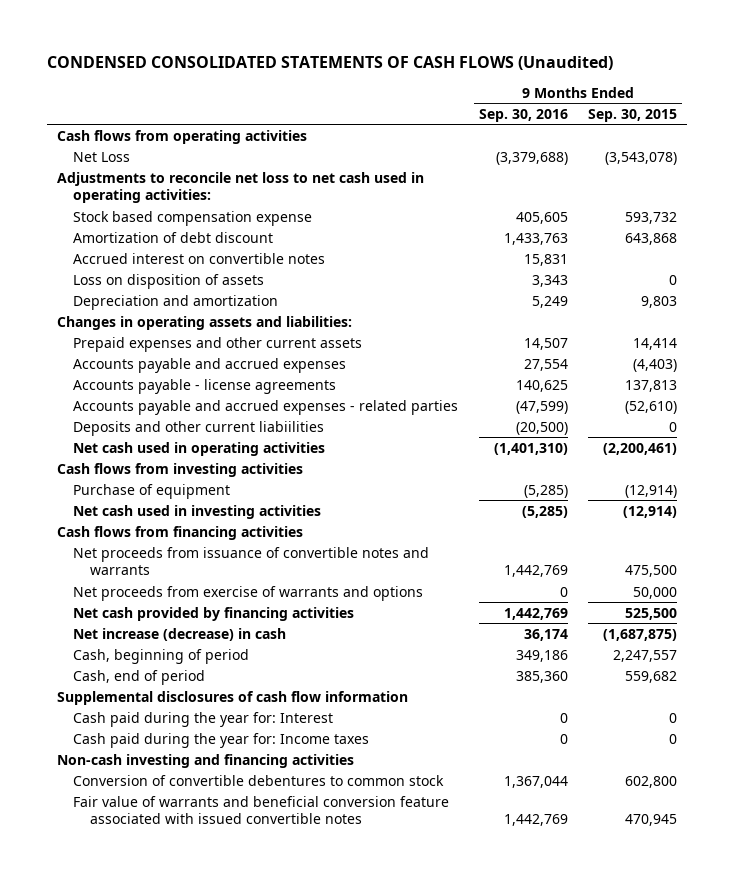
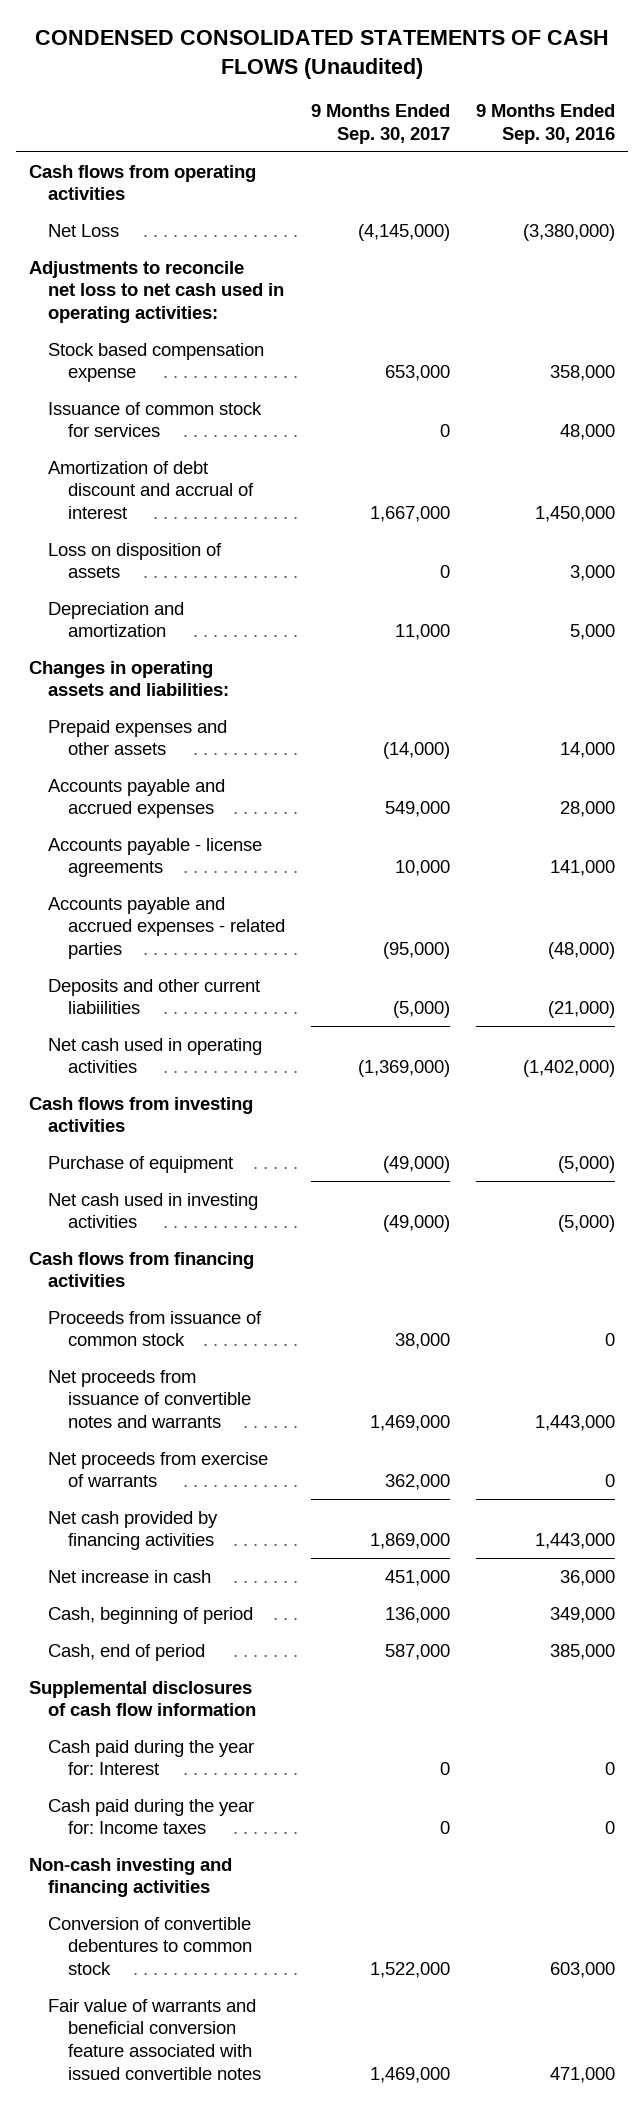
- | 9 Months Ended Sep. 30, 2016 | 9 Months Ended Sep. 30, 2015
+ | 9 Months Ended Sep. 30, 2017 | 9 Months Ended Sep. 30, 2016
- Net Loss | (3,379,688) | (3,543,078)
+ Net Loss | (4,145,000) | (3,380,000)
- Stock based compensation expense | 405,605 | 593,732
- Amortization of debt discount | 1,433,763 | 643,868
- Accrued interest on convertible notes | 15,831 |
- Loss on disposition of assets | 3,343 | 0
- Depreciation and amortization | 5,249 | 9,803
+ Stock based compensation expense | 653,000 | 358,000
+ Issuance of common stock for services | 0 | 48,000
+ Amortization of debt discount and accrual of interest | 1,667,000 | 1,450,000
+ Loss on disposition of assets | 0 | 3,000
+ Depreciation and amortization | 11,000 | 5,000
- Prepaid expenses and other current assets | 14,507 | 14,414
- Accounts payable and accrued expenses | 27,554 | (4,403)
- Accounts payable - license agreements | 140,625 | 137,813
- Accounts payable and accrued expenses - related parties | (47,599) | (52,610)
- Deposits and other current liabiilities | (20,500) | 0
- Net cash used in operating activities | (1,401,310) | (2,200,461)
+ Prepaid expenses and other assets | (14,000) | 14,000
+ Accounts payable and accrued expenses | 549,000 | 28,000
+ Accounts payable - license agreements | 10,000 | 141,000
+ Accounts payable and accrued expenses - related parties | (95,000) | (48,000)
+ Deposits and other current liabiilities | (5,000) | (21,000)
+ Net cash used in operating activities | (1,369,000) | (1,402,000)
- Purchase of equipment | (5,285) | (12,914)
- Net cash used in investing activities | (5,285) | (12,914)
+ Purchase of equipment | (49,000) | (5,000)
+ Net cash used in investing activities | (49,000) | (5,000)
- Net proceeds from issuance of convertible notes and warrants | 1,442,769 | 475,500
- Net proceeds from exercise of warrants and options | 0 | 50,000
- Net cash provided by financing activities | 1,442,769 | 525,500
- Net increase (decrease) in cash | 36,174 | (1,687,875)
- Cash, beginning of period | 349,186 | 2,247,557
- Cash, end of period | 385,360 | 559,682
+ Proceeds from issuance of common stock | 38,000 | 0
+ Net proceeds from issuance of convertible notes and warrants | 1,469,000 | 1,443,000
+ Net proceeds from exercise of warrants | 362,000 | 0
+ Net cash provided by financing activities | 1,869,000 | 1,443,000
+ Net increase in cash | 451,000 | 36,000
+ Cash, beginning of period | 136,000 | 349,000
+ Cash, end of period | 587,000 | 385,000
- Conversion of convertible debentures to common stock | 1,367,044 | 602,800
- Fair value of warrants and beneficial conversion feature associated with issued convertible notes | 1,442,769 | 470,945
+ Conversion of convertible debentures to common stock | 1,522,000 | 603,000
+ Fair value of warrants and beneficial conversion feature associated with issued convertible notes | 1,469,000 | 471,000

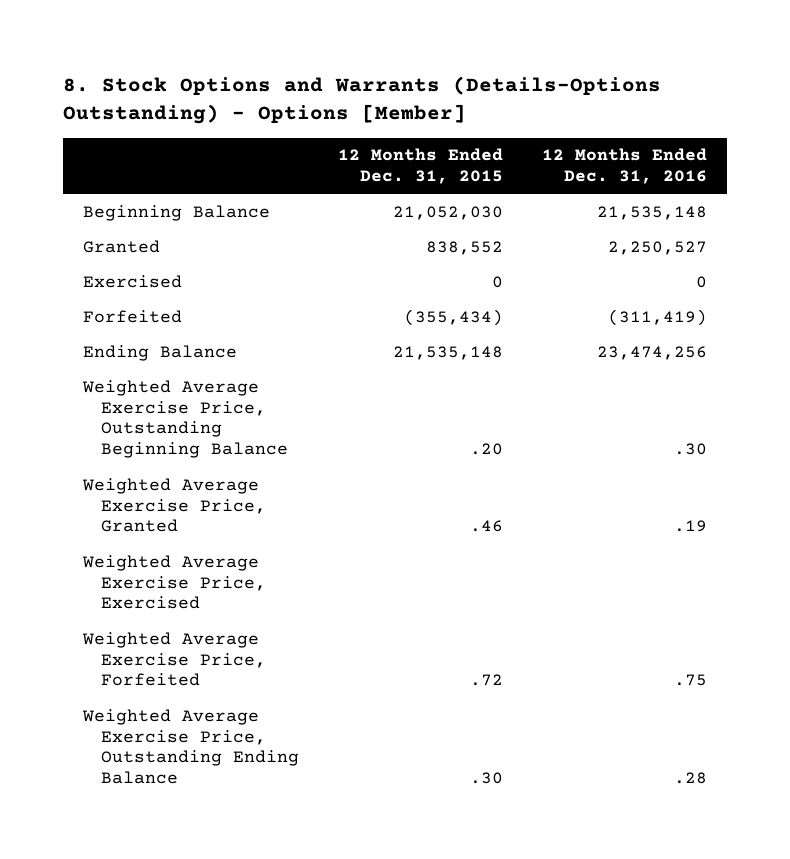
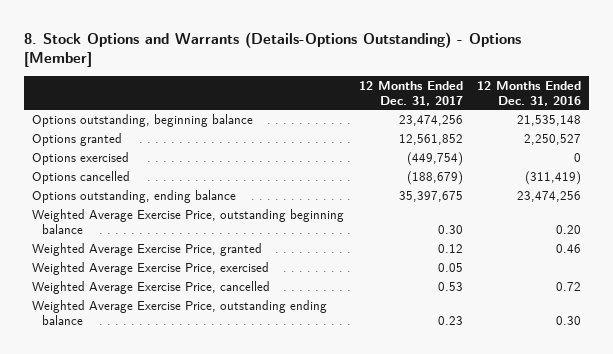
- | 12 Months Ended Dec. 31, 2015 | 12 Months Ended Dec. 31, 2016
+ | 12 Months Ended Dec. 31, 2017 | 12 Months Ended Dec. 31, 2016
- Beginning Balance | 21,052,030 | 21,535,148
- Granted | 838,552 | 2,250,527
- Exercised | 0 | 0
- Forfeited | (355,434) | (311,419)
- Ending Balance | 21,535,148 | 23,474,256
- Weighted Average Exercise Price, Outstanding Beginning Balance | .20 | .30
- Weighted Average Exercise Price, Granted | .46 | .19
- Weighted Average Exercise Price, Exercised
- Weighted Average Exercise Price, Forfeited | .72 | .75
- Weighted Average Exercise Price, Outstanding Ending Balance | .30 | .28
+ Options outstanding, beginning balance | 23,474,256 | 21,535,148
+ Options granted | 12,561,852 | 2,250,527
+ Options exercised | (449,754) | 0
+ Options cancelled | (188,679) | (311,419)
+ Options outstanding, ending balance | 35,397,675 | 23,474,256
+ Weighted Average Exercise Price, outstanding beginning balance | 0.30 | 0.20
+ Weighted Average Exercise Price, granted | 0.12 | 0.46
+ Weighted Average Exercise Price, exercised | 0.05 |
+ Weighted Average Exercise Price, cancelled | 0.53 | 0.72
+ Weighted Average Exercise Price, outstanding ending balance | 0.23 | 0.30

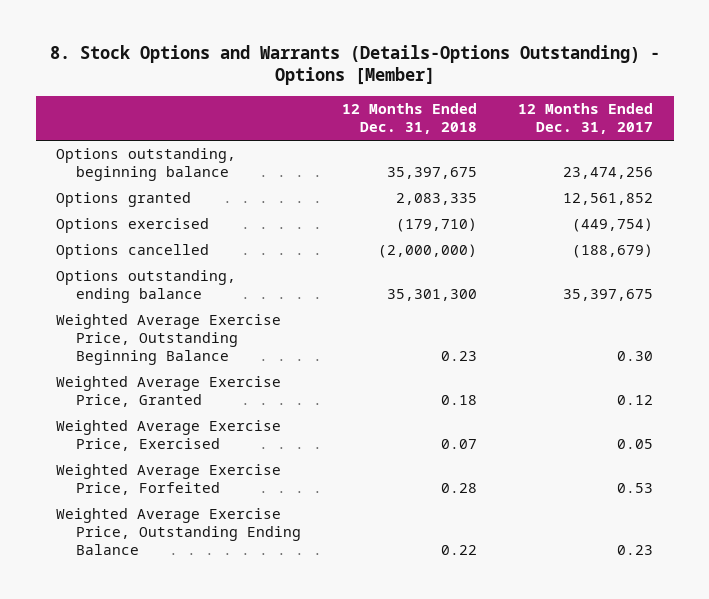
- | 12 Months Ended Dec. 31, 2017 | 12 Months Ended Dec. 31, 2016
+ | 12 Months Ended Dec. 31, 2018 | 12 Months Ended Dec. 31, 2017
- Weighted Average Exercise Price, outstanding beginning balance | 0.30 | 0.20
- Weighted Average Exercise Price, granted | 0.12 | 0.46
- Weighted Average Exercise Price, exercised | 0.05 |
- Weighted Average Exercise Price, cancelled | 0.53 | 0.72
- Weighted Average Exercise Price, outstanding ending balance | 0.23 | 0.30
+ Weighted Average Exercise Price, Outstanding Beginning Balance | 0.23 | 0.30
+ Weighted Average Exercise Price, Granted | 0.18 | 0.12
+ Weighted Average Exercise Price, Exercised | 0.07 | 0.05
+ Weighted Average Exercise Price, Forfeited | 0.28 | 0.53
+ Weighted Average Exercise Price, Outstanding Ending Balance | 0.22 | 0.23

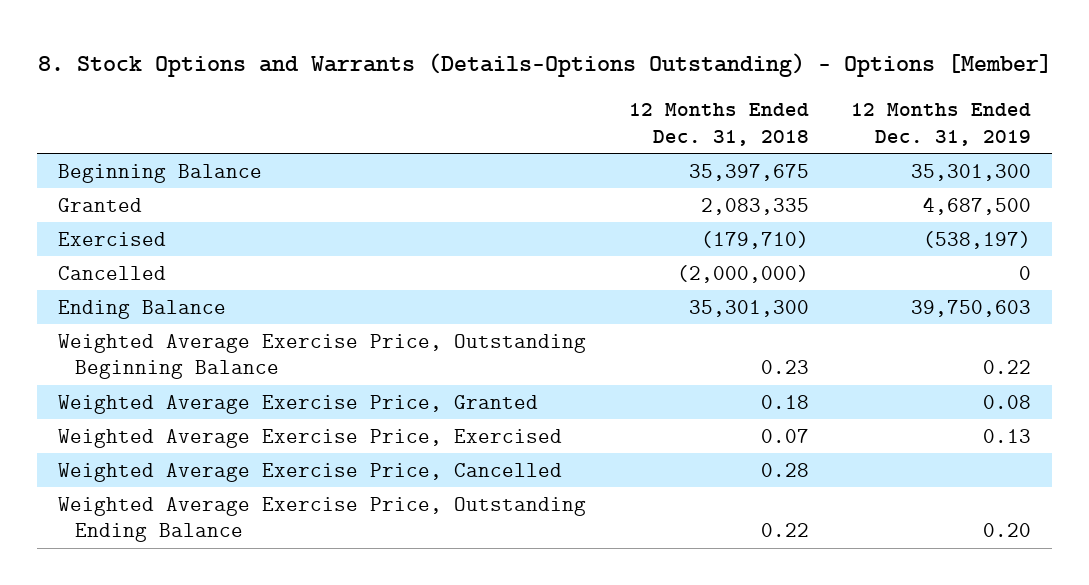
- | 12 Months Ended Dec. 31, 2018 | 12 Months Ended Dec. 31, 2017
+ | 12 Months Ended Dec. 31, 2018 | 12 Months Ended Dec. 31, 2019
- Options outstanding, beginning balance | 35,397,675 | 23,474,256
- Options granted | 2,083,335 | 12,561,852
- Options exercised | (179,710) | (449,754)
- Options cancelled | (2,000,000) | (188,679)
- Options outstanding, ending balance | 35,301,300 | 35,397,675
+ Beginning Balance | 35,397,675 | 35,301,300
+ Granted | 2,083,335 | 4,687,500
+ Exercised | (179,710) | (538,197)
+ Cancelled | (2,000,000) | 0
+ Ending Balance | 35,301,300 | 39,750,603
- Weighted Average Exercise Price, Forfeited | 0.28 | 0.53
+ Weighted Average Exercise Price, Cancelled | 0.28 |

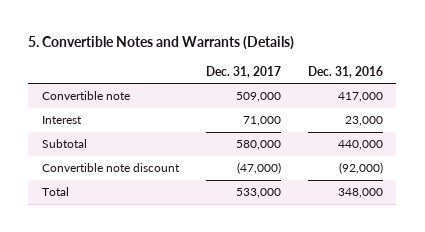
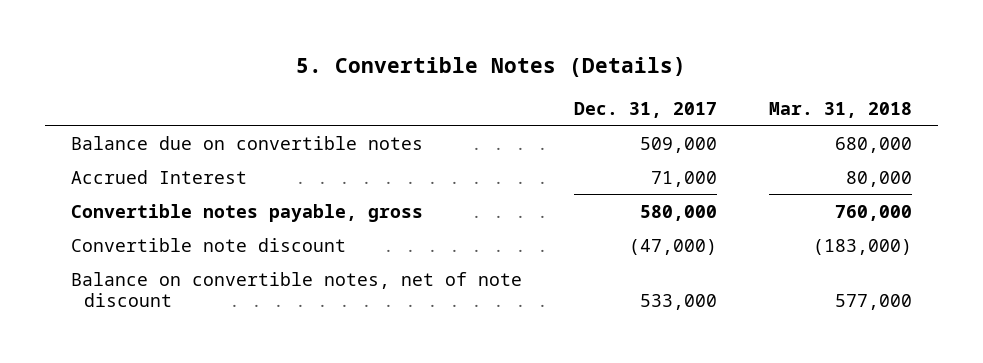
- 5. Convertible Notes and Warrants (Details)
+ 5. Convertible Notes (Details)
- | Dec. 31, 2017 | Dec. 31, 2016
+ | Dec. 31, 2017 | Mar. 31, 2018
- Convertible note | 509,000 | 417,000
- Interest | 71,000 | 23,000
- Subtotal | 580,000 | 440,000
+ Balance due on convertible notes | 509,000 | 680,000
+ Accrued Interest | 71,000 | 80,000
+ Convertible notes payable, gross | 580,000 | 760,000
- Total | 533,000 | 348,000
+ Balance on convertible notes, net of note discount | 533,000 | 577,000

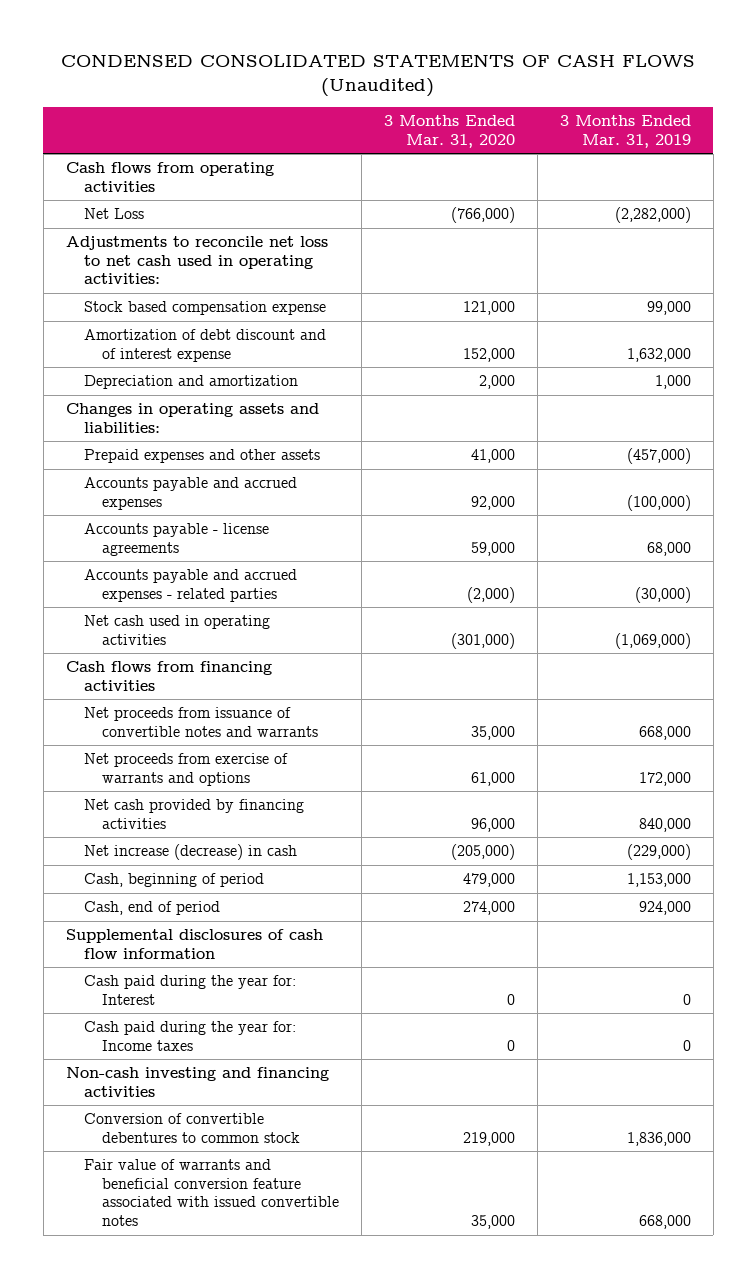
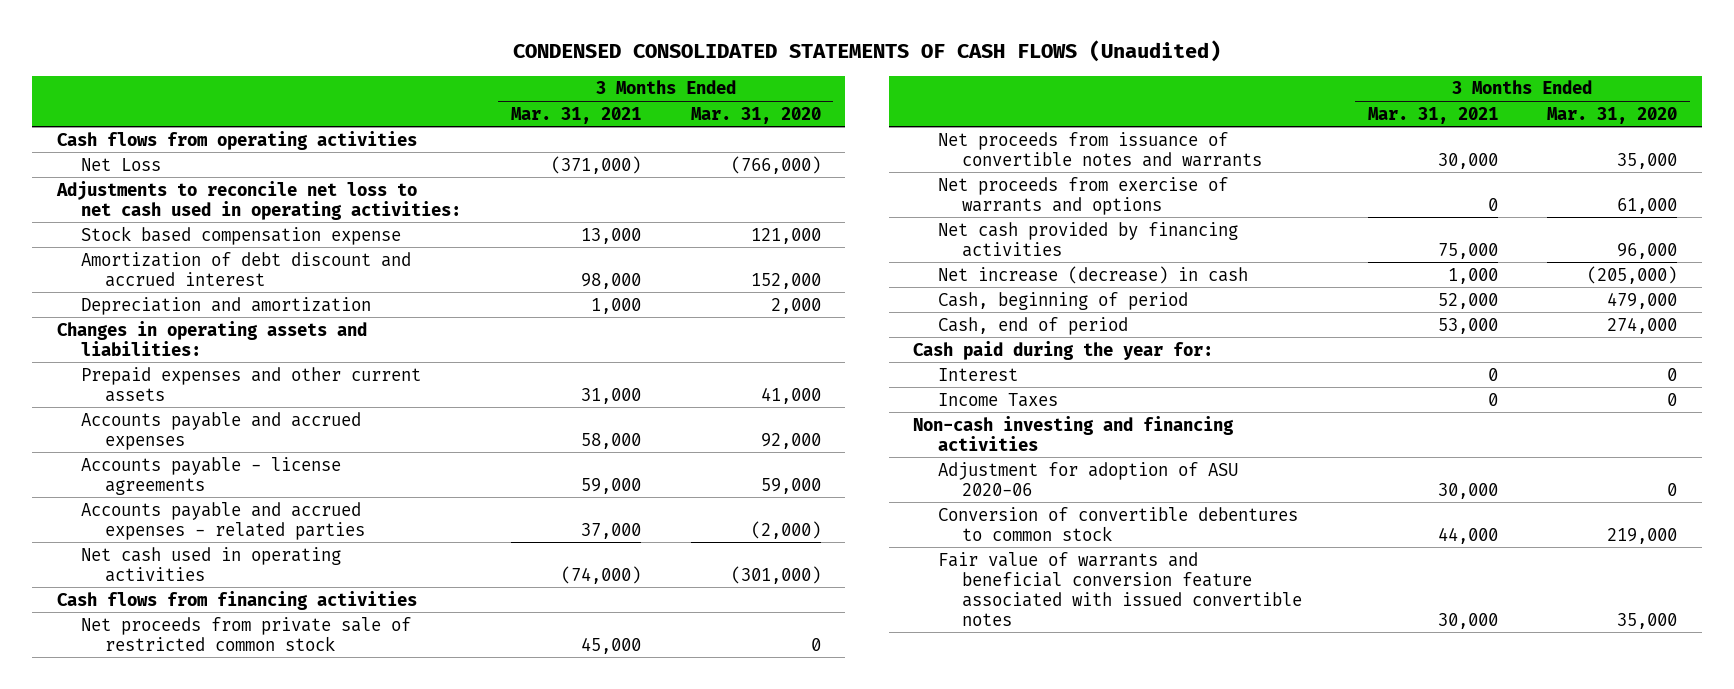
- | 3 Months Ended Mar. 31, 2020 | 3 Months Ended Mar. 31, 2019
+ | 3 Months Ended Mar. 31, 2021 | 3 Months Ended Mar. 31, 2020
- Amortization of debt discount and of interest expense | 152,000 | 1,632,000
+ Amortization of debt discount and accrued interest | 98,000 | 152,000
- Prepaid expenses and other assets | 41,000 | (457,000)
+ Prepaid expenses and other current assets | 31,000 | 41,000
+ Net proceeds from private sale of restricted common stock | 45,000 | 0
- Supplemental disclosures of cash flow information
- Cash paid during the year for: Interest | 0 | 0
- Cash paid during the year for: Income taxes | 0 | 0
+ Cash paid during the year for:
+ Interest | 0 | 0
+ Income Taxes | 0 | 0
+ Adjustment for adoption of ASU 2020-06 | 30,000 | 0

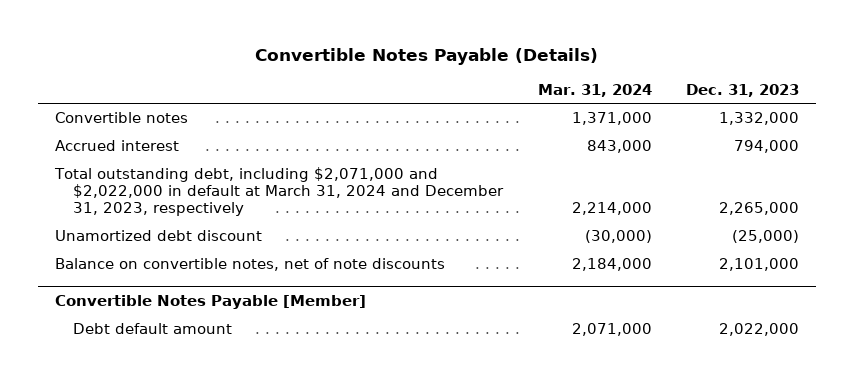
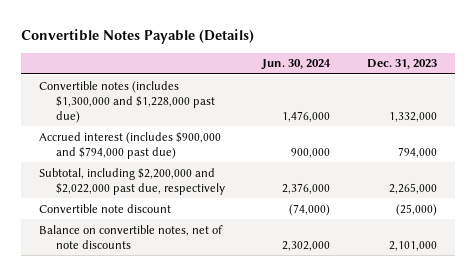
- | Mar. 31, 2024 | Dec. 31, 2023
+ | Jun. 30, 2024 | Dec. 31, 2023
- Convertible notes | 1,371,000 | 1,332,000
- Accrued interest | 843,000 | 794,000
- Total outstanding debt, including $2,071,000 and $2,022,000 in default at March 31, 2024 and December 31, 2023, respectively | 2,214,000 | 2,265,000
- Unamortized debt discount | (30,000) | (25,000)
+ Convertible notes (includes $1,300,000 and $1,228,000 past due) | 1,476,000 | 1,332,000
+ Accrued interest (includes $900,000 and $794,000 past due) | 900,000 | 794,000
+ Subtotal, including $2,200,000 and $2,022,000 past due, respectively | 2,376,000 | 2,265,000
+ Convertible note discount | (74,000) | (25,000)
- Convertible Notes Payable [Member]
- Debt default amount | 2,071,000 | 2,022,000

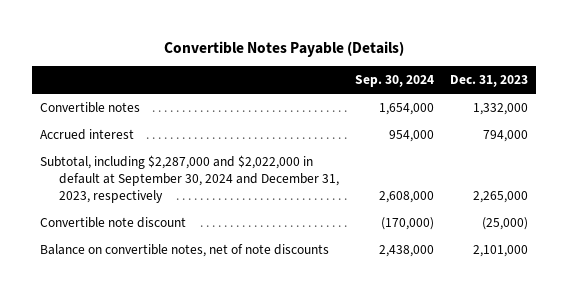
- | Jun. 30, 2024 | Dec. 31, 2023
+ | Sep. 30, 2024 | Dec. 31, 2023
- Convertible notes (includes $1,300,000 and $1,228,000 past due) | 1,476,000 | 1,332,000
- Accrued interest (includes $900,000 and $794,000 past due) | 900,000 | 794,000
- Subtotal, including $2,200,000 and $2,022,000 past due, respectively | 2,376,000 | 2,265,000
+ Convertible notes | 1,654,000 | 1,332,000
+ Accrued interest | 954,000 | 794,000
+ Subtotal, including $2,287,000 and $2,022,000 in default at September 30, 2024 and December 31, 2023, respectively | 2,608,000 | 2,265,000

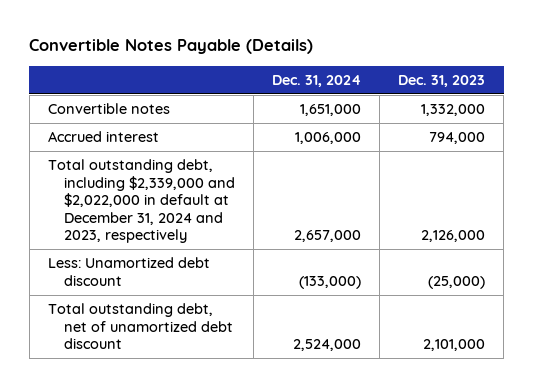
- | Sep. 30, 2024 | Dec. 31, 2023
+ | Dec. 31, 2024 | Dec. 31, 2023
- Subtotal, including $2,287,000 and $2,022,000 in default at September 30, 2024 and December 31, 2023, respectively | 2,608,000 | 2,265,000
- Convertible note discount | (170,000) | (25,000)
- Balance on convertible notes, net of note discounts | 2,438,000 | 2,101,000
+ Total outstanding debt, including $2,339,000 and $2,022,000 in default at December 31, 2024 and 2023, respectively | 2,657,000 | 2,126,000
+ Less: Unamortized debt discount | (133,000) | (25,000)
+ Total outstanding debt, net of unamortized debt discount | 2,524,000 | 2,101,000

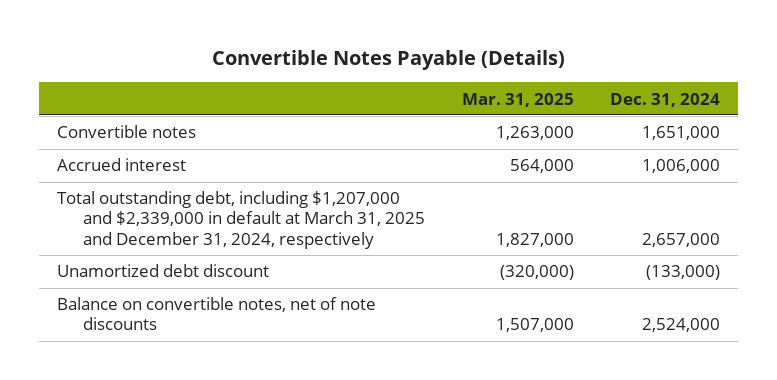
- | Dec. 31, 2024 | Dec. 31, 2023
+ | Mar. 31, 2025 | Dec. 31, 2024
- Total outstanding debt, including $2,339,000 and $2,022,000 in default at December 31, 2024 and 2023, respectively | 2,657,000 | 2,126,000
- Less: Unamortized debt discount | (133,000) | (25,000)
- Total outstanding debt, net of unamortized debt discount | 2,524,000 | 2,101,000
+ Total outstanding debt, including $1,207,000 and $2,339,000 in default at March 31, 2025 and December 31, 2024, respectively | 1,827,000 | 2,657,000
+ Unamortized debt discount | (320,000) | (133,000)
+ Balance on convertible notes, net of note discounts | 1,507,000 | 2,524,000

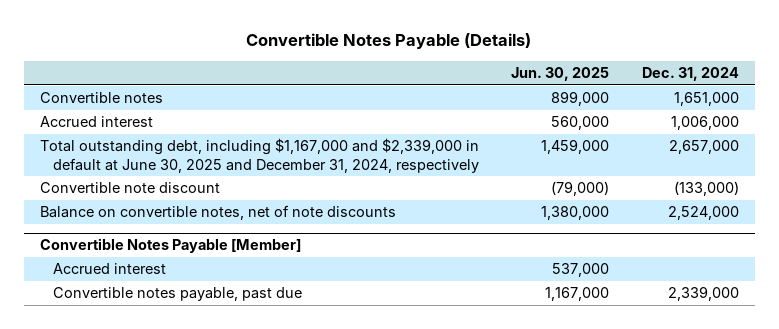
- | Mar. 31, 2025 | Dec. 31, 2024
+ | Jun. 30, 2025 | Dec. 31, 2024
- Total outstanding debt, including $1,207,000 and $2,339,000 in default at March 31, 2025 and December 31, 2024, respectively | 1,827,000 | 2,657,000
- Unamortized debt discount | (320,000) | (133,000)
+ Total outstanding debt, including $1,167,000 and $2,339,000 in default at June 30, 2025 and December 31, 2024, respectively | 1,459,000 | 2,657,000
+ Convertible note discount | (79,000) | (133,000)
+ Convertible Notes Payable [Member]
+ Accrued interest | 537,000 |
+ Convertible notes payable, past due | 1,167,000 | 2,339,000

